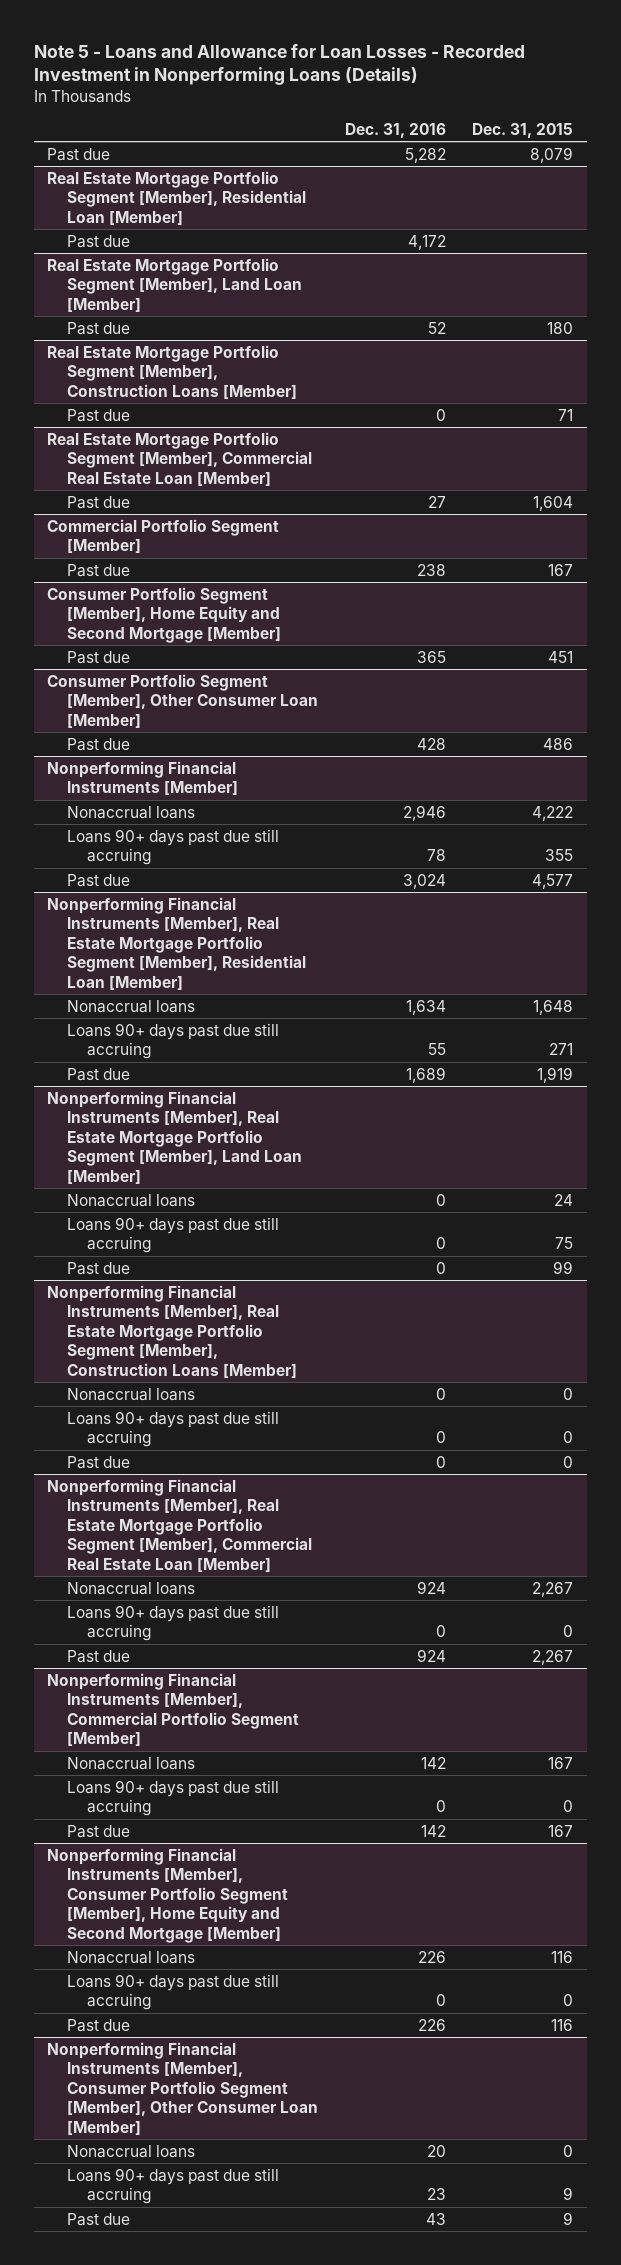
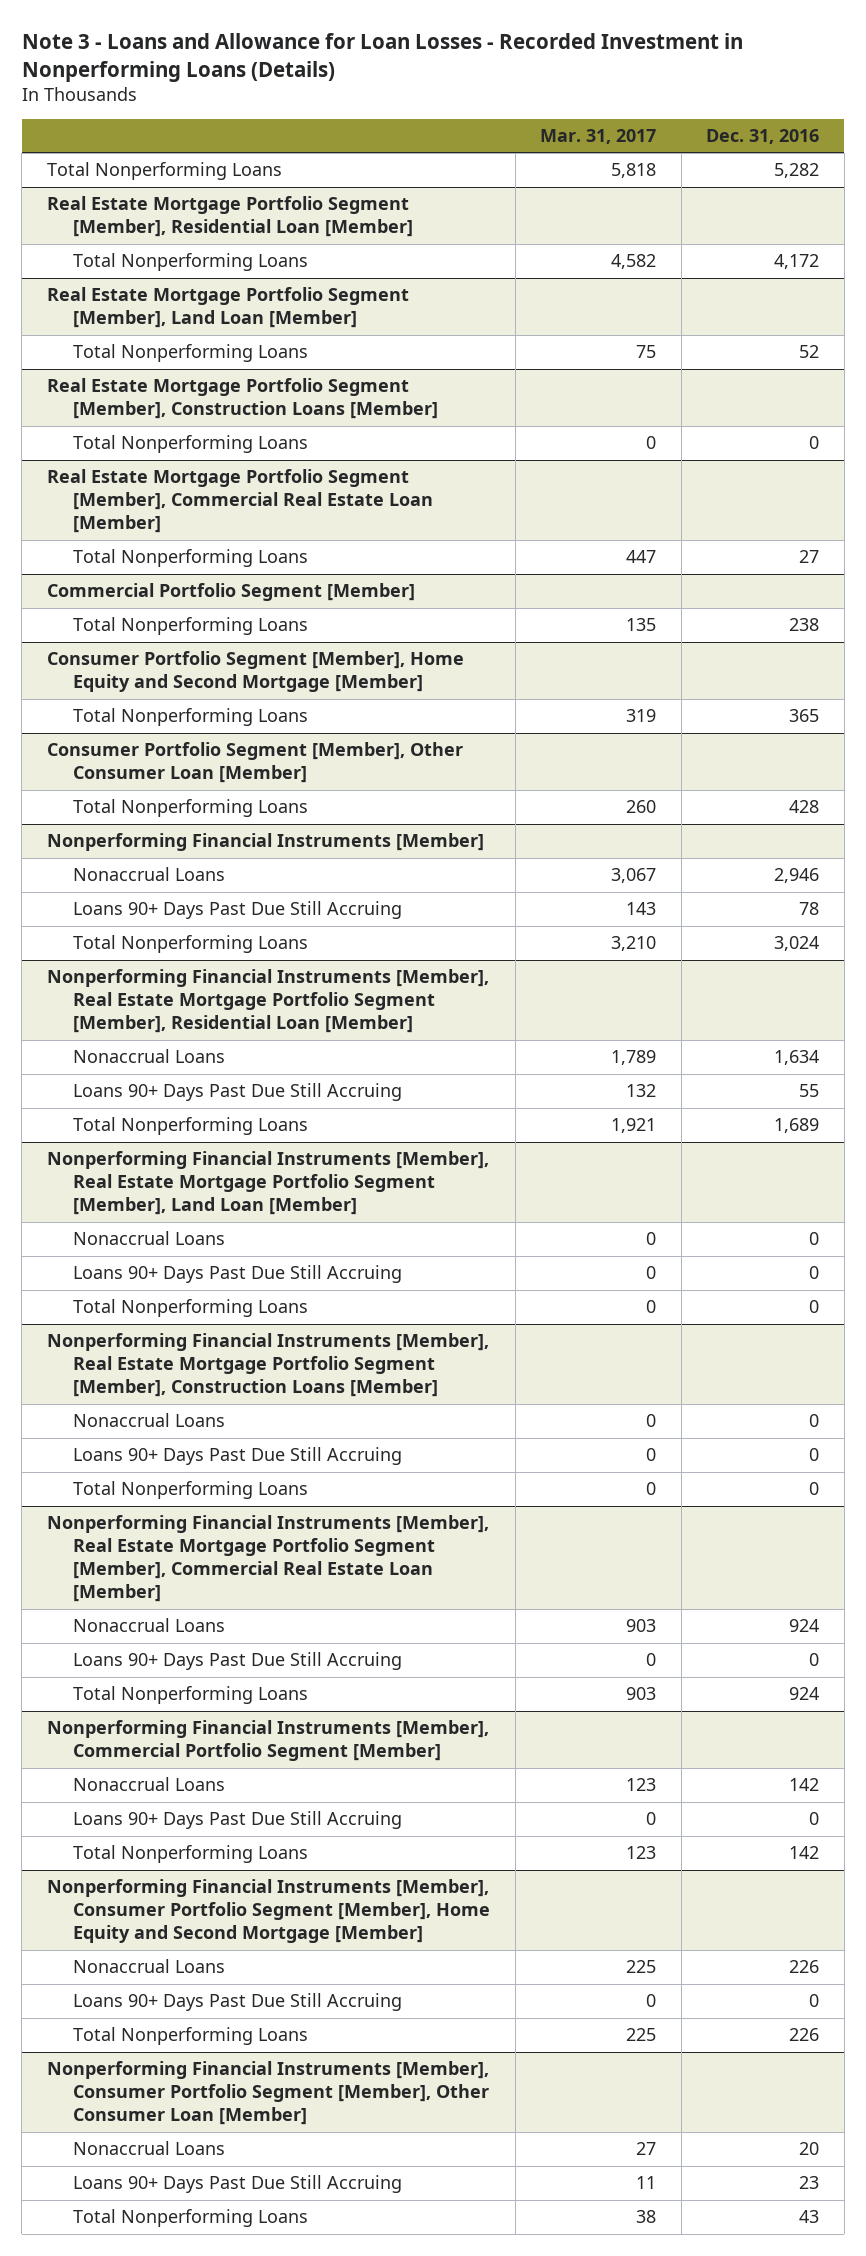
- Note 5 - Loans and Allowance for Loan Losses - Recorded Investment in Nonperforming Loans (Details)
+ Note 3 - Loans and Allowance for Loan Losses - Recorded Investment in Nonperforming Loans (Details)
- | Dec. 31, 2016 | Dec. 31, 2015
+ | Mar. 31, 2017 | Dec. 31, 2016
- Past due | 5,282 | 8,079
+ Total Nonperforming Loans | 5,818 | 5,282
@ Real Estate Mortgage Portfolio Segment [Member], Residential Loan [Member]
- Past due | 4,172 |
+ Total Nonperforming Loans | 4,582 | 4,172
@ Real Estate Mortgage Portfolio Segment [Member], Land Loan [Member]
- Past due | 52 | 180
+ Total Nonperforming Loans | 75 | 52
@ Real Estate Mortgage Portfolio Segment [Member], Construction Loans [Member]
- Past due | 0 | 71
+ Total Nonperforming Loans | 0 | 0
@ Real Estate Mortgage Portfolio Segment [Member], Commercial Real Estate Loan [Member]
- Past due | 27 | 1,604
+ Total Nonperforming Loans | 447 | 27
@ Commercial Portfolio Segment [Member]
- Past due | 238 | 167
+ Total Nonperforming Loans | 135 | 238
@ Consumer Portfolio Segment [Member], Home Equity and Second Mortgage [Member]
- Past due | 365 | 451
+ Total Nonperforming Loans | 319 | 365
@ Consumer Portfolio Segment [Member], Other Consumer Loan [Member]
- Past due | 428 | 486
+ Total Nonperforming Loans | 260 | 428
@ Nonperforming Financial Instruments [Member]
- Nonaccrual loans | 2,946 | 4,222
- Loans 90+ days past due still accruing | 78 | 355
- Past due | 3,024 | 4,577
+ Nonaccrual Loans | 3,067 | 2,946
+ Loans 90+ Days Past Due Still Accruing | 143 | 78
+ Total Nonperforming Loans | 3,210 | 3,024
@ Nonperforming Financial Instruments [Member], Real Estate Mortgage Portfolio Segment [Member], Residential Loan [Member]
- Nonaccrual loans | 1,634 | 1,648
- Loans 90+ days past due still accruing | 55 | 271
- Past due | 1,689 | 1,919
+ Nonaccrual Loans | 1,789 | 1,634
+ Loans 90+ Days Past Due Still Accruing | 132 | 55
+ Total Nonperforming Loans | 1,921 | 1,689
@ Nonperforming Financial Instruments [Member], Real Estate Mortgage Portfolio Segment [Member], Land Loan [Member]
- Nonaccrual loans | 0 | 24
- Loans 90+ days past due still accruing | 0 | 75
- Past due | 0 | 99
+ Nonaccrual Loans | 0 | 0
+ Loans 90+ Days Past Due Still Accruing | 0 | 0
+ Total Nonperforming Loans | 0 | 0
@ Nonperforming Financial Instruments [Member], Real Estate Mortgage Portfolio Segment [Member], Construction Loans [Member]
- Nonaccrual loans | 0 | 0
- Loans 90+ days past due still accruing | 0 | 0
- Past due | 0 | 0
+ Nonaccrual Loans | 0 | 0
+ Loans 90+ Days Past Due Still Accruing | 0 | 0
+ Total Nonperforming Loans | 0 | 0
@ Nonperforming Financial Instruments [Member], Real Estate Mortgage Portfolio Segment [Member], Commercial Real Estate Loan [Member]
- Nonaccrual loans | 924 | 2,267
- Loans 90+ days past due still accruing | 0 | 0
- Past due | 924 | 2,267
+ Nonaccrual Loans | 903 | 924
+ Loans 90+ Days Past Due Still Accruing | 0 | 0
+ Total Nonperforming Loans | 903 | 924
@ Nonperforming Financial Instruments [Member], Commercial Portfolio Segment [Member]
- Nonaccrual loans | 142 | 167
- Loans 90+ days past due still accruing | 0 | 0
- Past due | 142 | 167
+ Nonaccrual Loans | 123 | 142
+ Loans 90+ Days Past Due Still Accruing | 0 | 0
+ Total Nonperforming Loans | 123 | 142
@ Nonperforming Financial Instruments [Member], Consumer Portfolio Segment [Member], Home Equity and Second Mortgage [Member]
- Nonaccrual loans | 226 | 116
- Loans 90+ days past due still accruing | 0 | 0
- Past due | 226 | 116
+ Nonaccrual Loans | 225 | 226
+ Loans 90+ Days Past Due Still Accruing | 0 | 0
+ Total Nonperforming Loans | 225 | 226
@ Nonperforming Financial Instruments [Member], Consumer Portfolio Segment [Member], Other Consumer Loan [Member]
- Nonaccrual loans | 20 | 0
- Loans 90+ days past due still accruing | 23 | 9
- Past due | 43 | 9
+ Nonaccrual Loans | 27 | 20
+ Loans 90+ Days Past Due Still Accruing | 11 | 23
+ Total Nonperforming Loans | 38 | 43

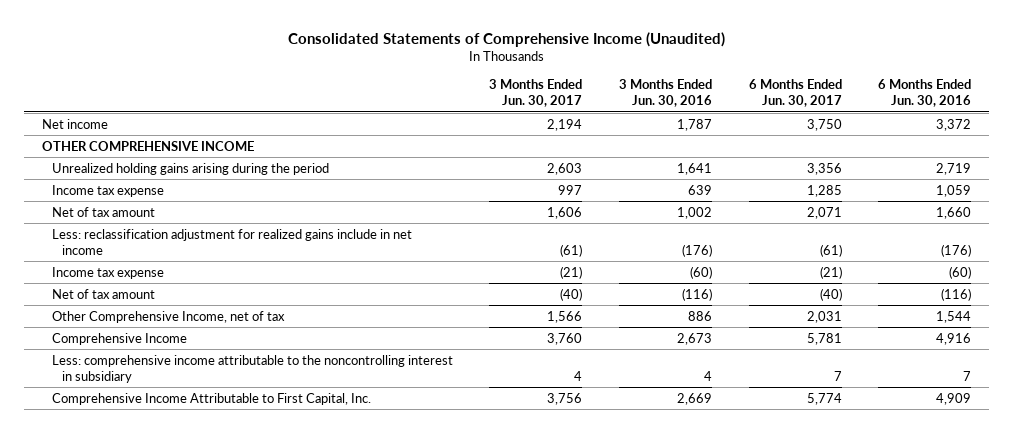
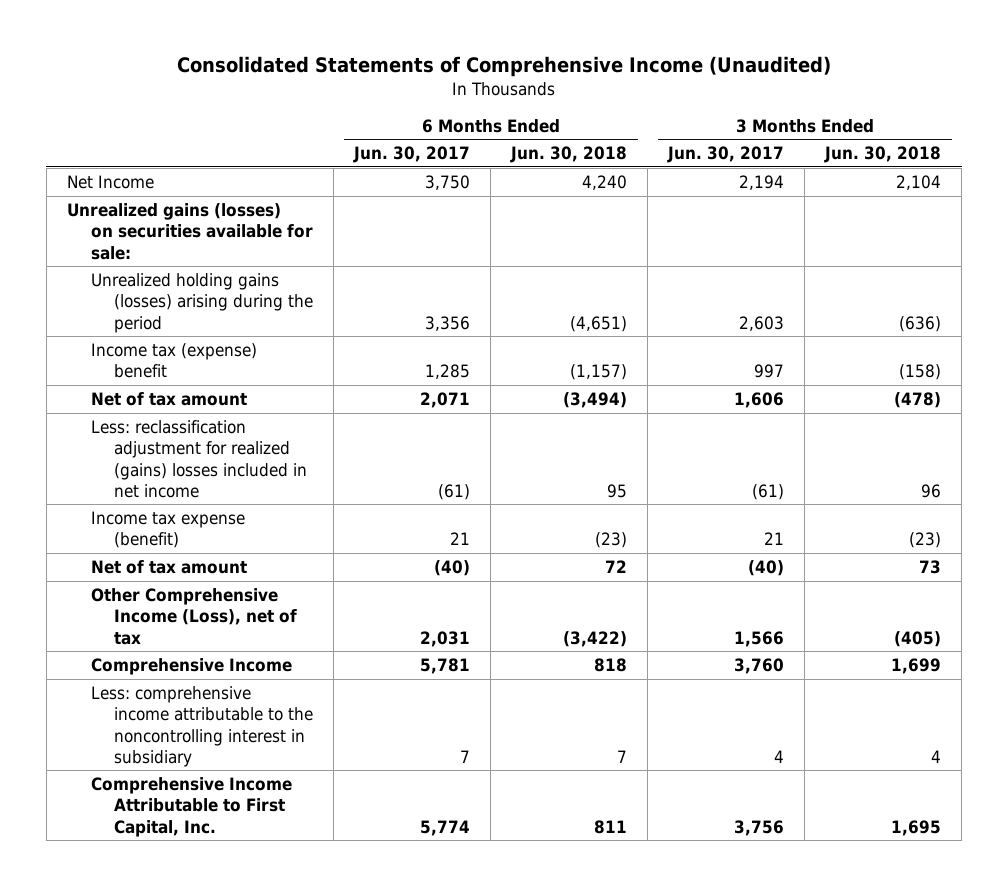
- | 3 Months Ended Jun. 30, 2017 | 3 Months Ended Jun. 30, 2016 | 6 Months Ended Jun. 30, 2017 | 6 Months Ended Jun. 30, 2016
+ | 6 Months Ended Jun. 30, 2017 | 6 Months Ended Jun. 30, 2018 | 3 Months Ended Jun. 30, 2017 | 3 Months Ended Jun. 30, 2018
- Net income | 2,194 | 1,787 | 3,750 | 3,372
- OTHER COMPREHENSIVE INCOME
- Unrealized holding gains arising during the period | 2,603 | 1,641 | 3,356 | 2,719
- Income tax expense | 997 | 639 | 1,285 | 1,059
+ Net Income | 3,750 | 4,240 | 2,194 | 2,104
+ Unrealized gains (losses) on securities available for sale:
+ Unrealized holding gains (losses) arising during the period | 3,356 | (4,651) | 2,603 | (636)
+ Income tax (expense) benefit | 1,285 | (1,157) | 997 | (158)
- Less: reclassification adjustment for realized gains include in net income | (61) | (176) | (61) | (176)
- Income tax expense | (21) | (60) | (21) | (60)
+ Less: reclassification adjustment for realized (gains) losses included in net income | (61) | 95 | (61) | 96
+ Income tax expense (benefit) | 21 | (23) | 21 | (23)
- Other Comprehensive Income, net of tax | 1,566 | 886 | 2,031 | 1,544
+ Other Comprehensive Income (Loss), net of tax | 2,031 | (3,422) | 1,566 | (405)

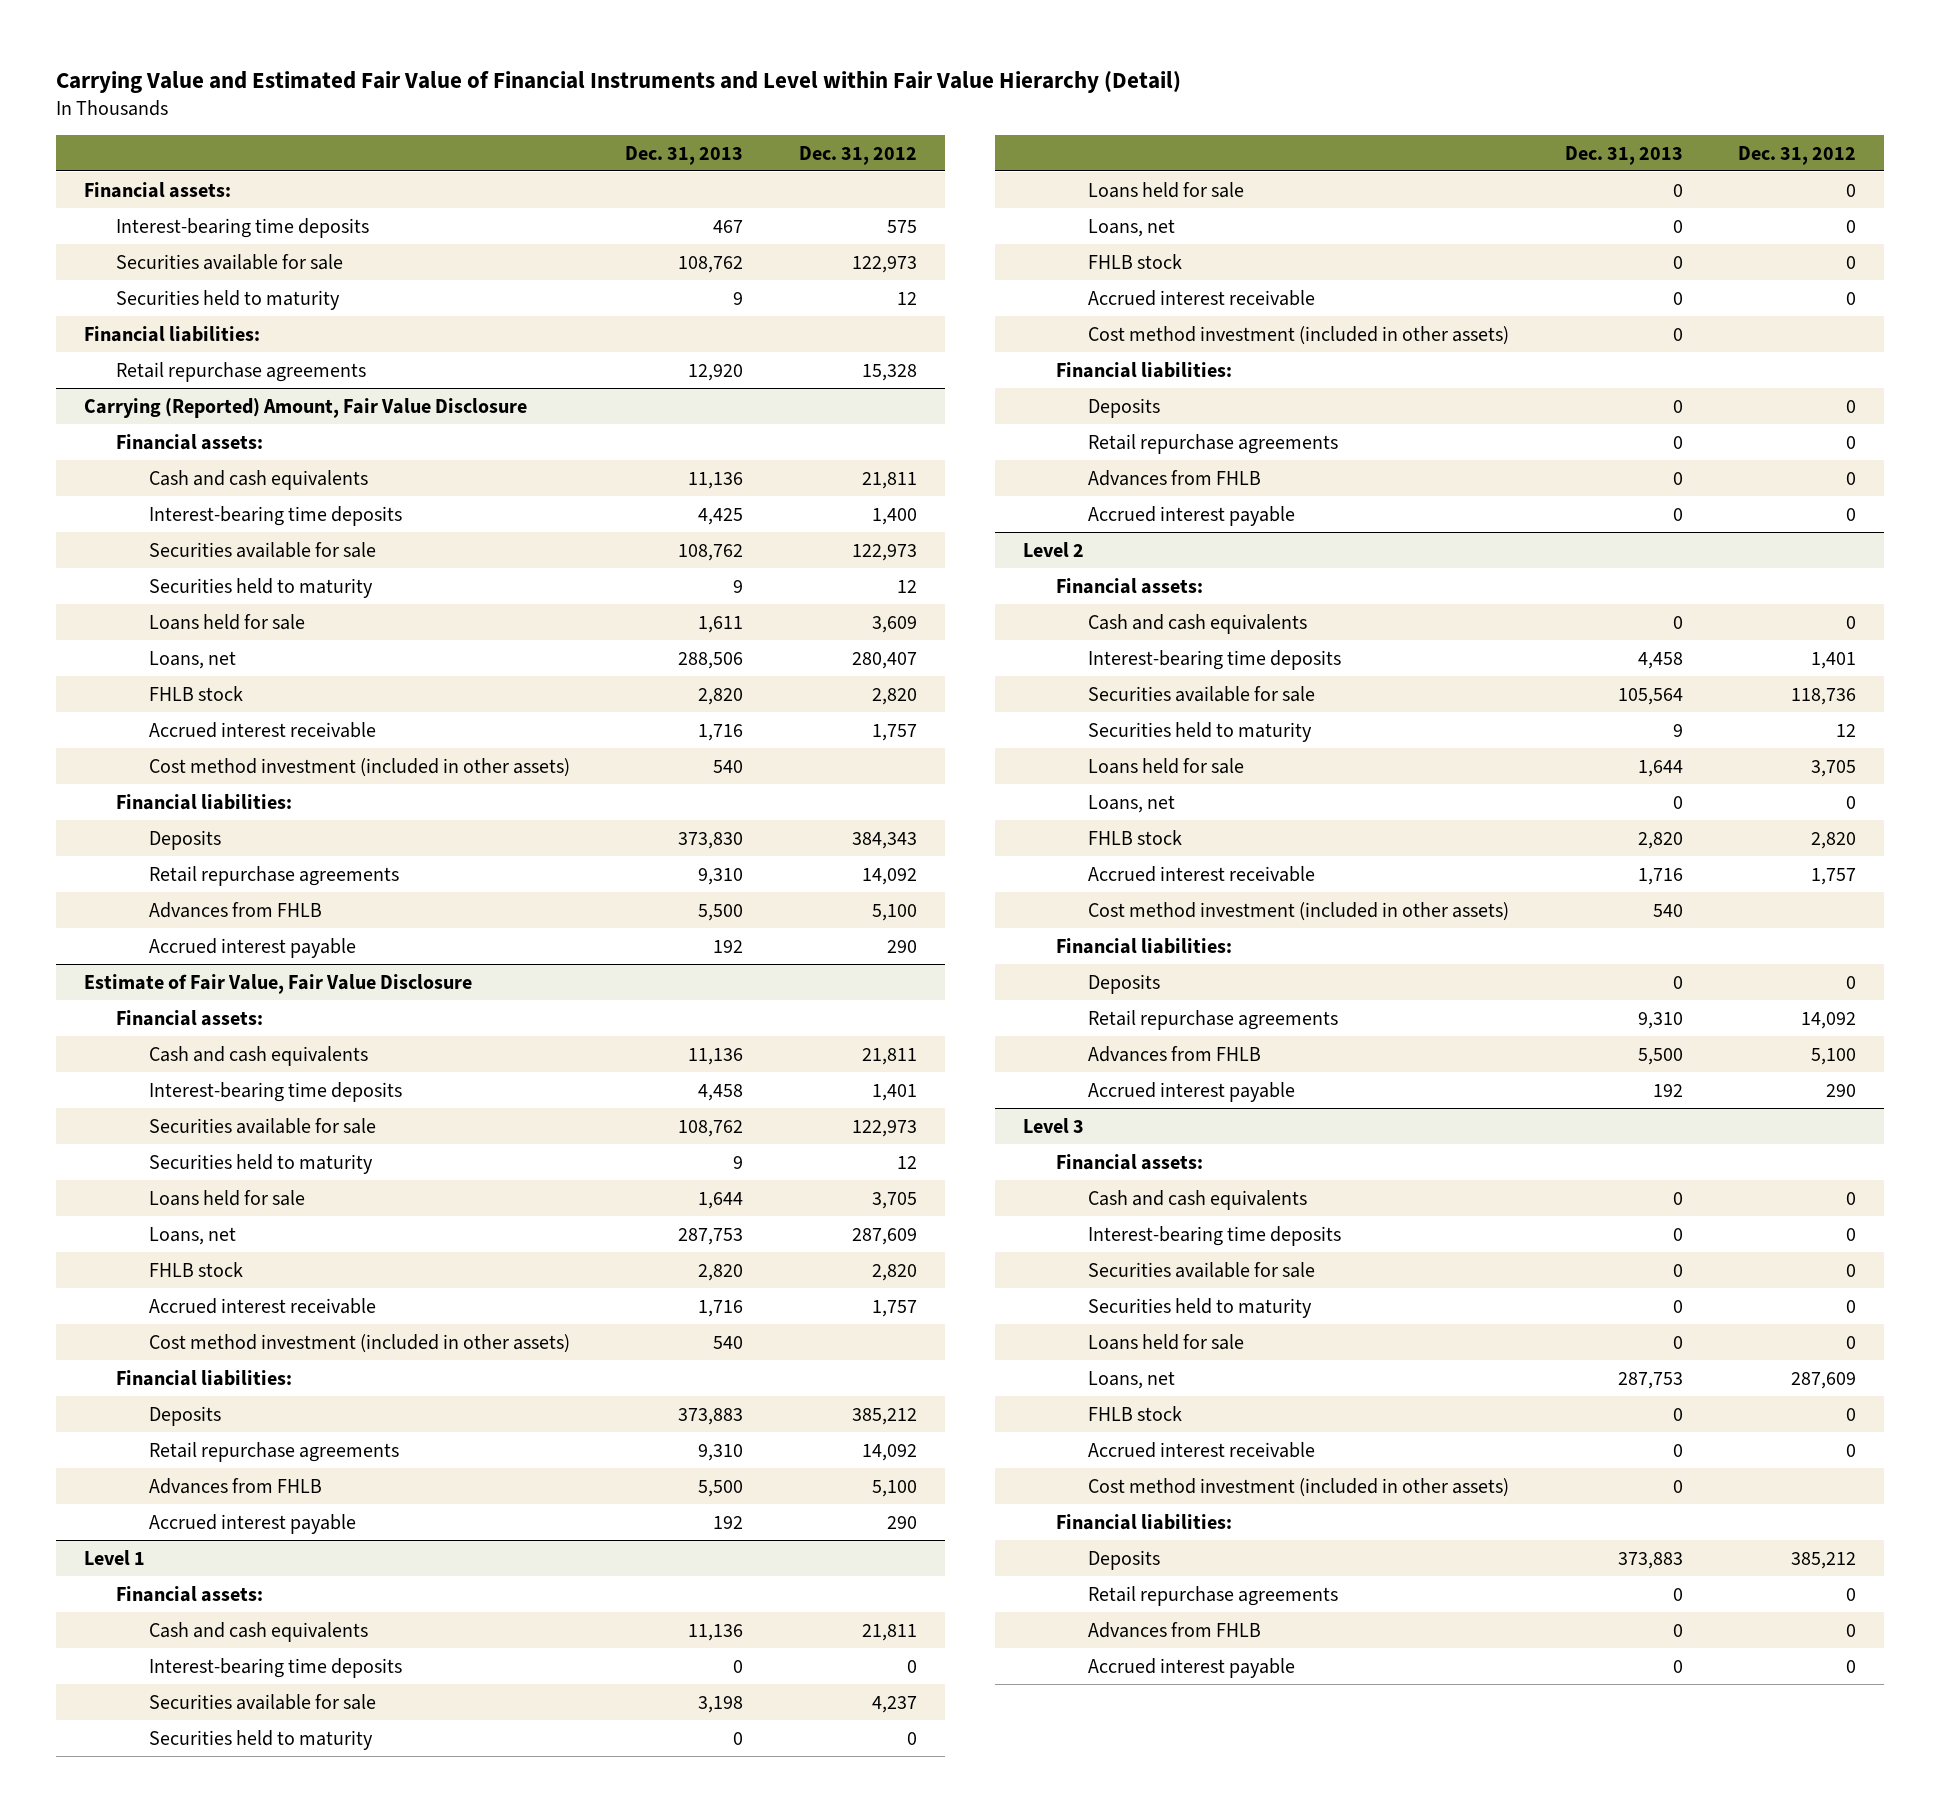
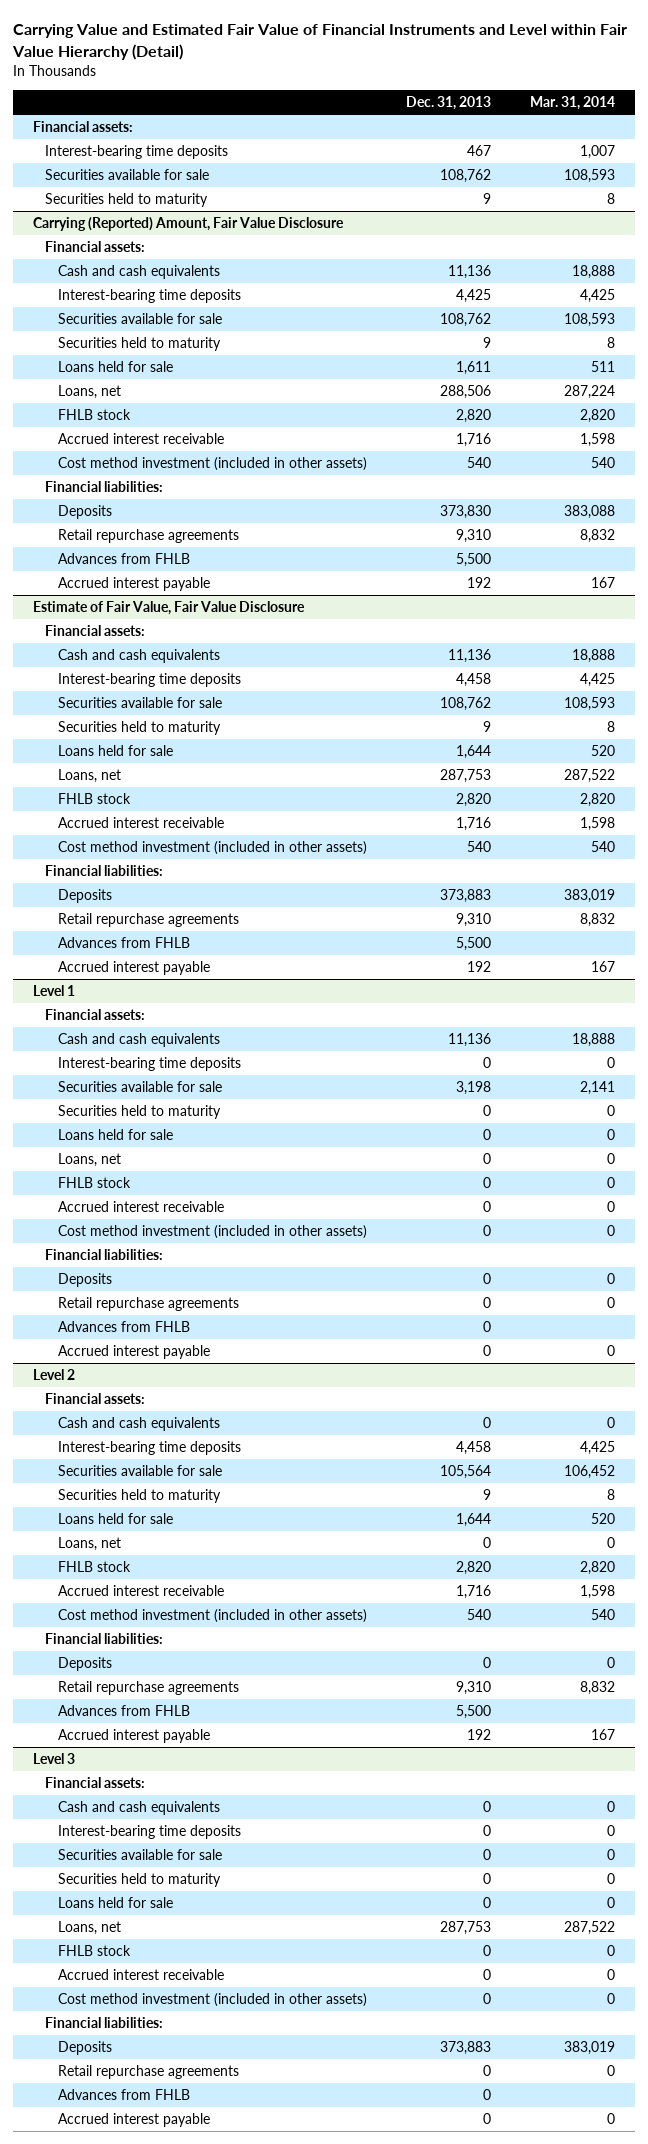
- | Dec. 31, 2013 | Dec. 31, 2012
+ | Dec. 31, 2013 | Mar. 31, 2014
- Financial liabilities:
- Retail repurchase agreements | 12,920 | 15,328

